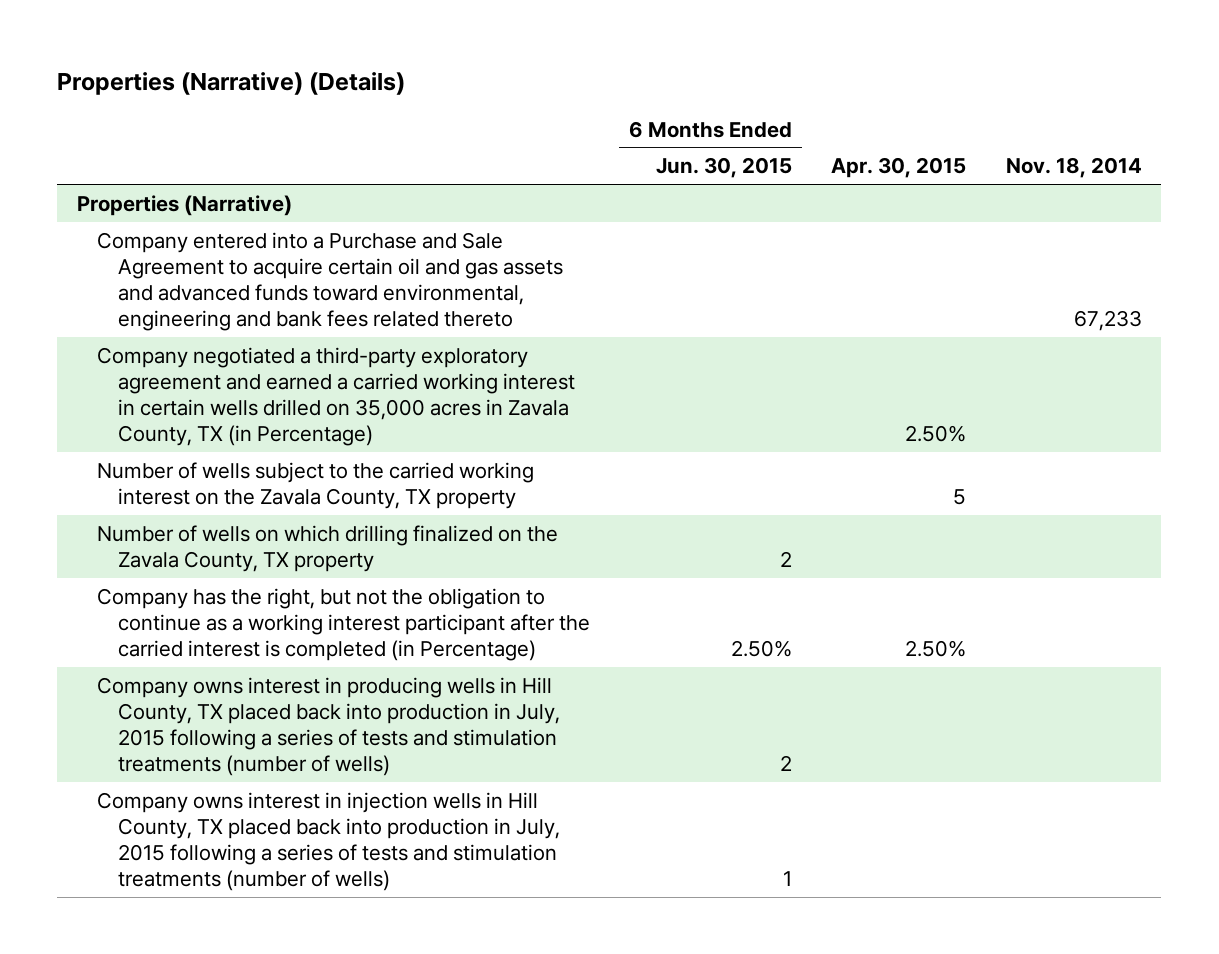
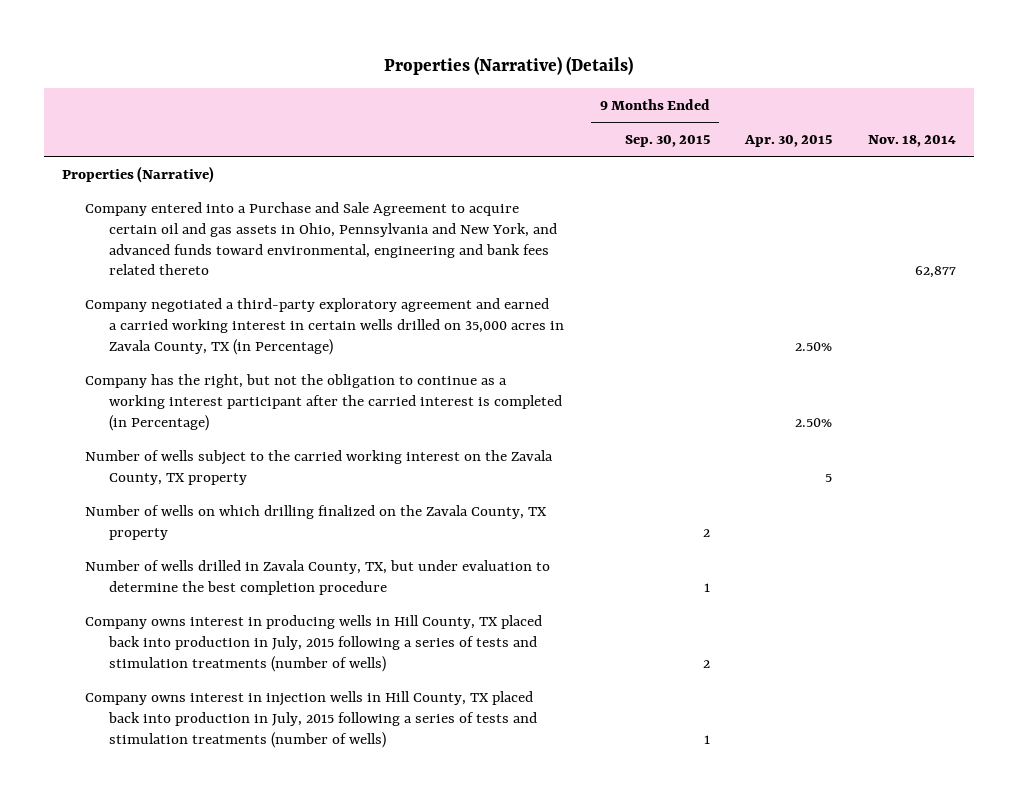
- | 6 Months Ended Jun. 30, 2015 | Apr. 30, 2015 | Nov. 18, 2014
+ | 9 Months Ended Sep. 30, 2015 | Apr. 30, 2015 | Nov. 18, 2014
- Company entered into a Purchase and Sale Agreement to acquire certain oil and gas assets and advanced funds toward environmental, engineering and bank fees related thereto | | | 67,233
+ Company entered into a Purchase and Sale Agreement to acquire certain oil and gas assets in Ohio, Pennsylvania and New York, and advanced funds toward environmental, engineering and bank fees related thereto | | | 62,877
moved up: Company has the right, but not the obligation to continue as a working interest participant after the carried interest is completed (in Percentage) | | 2.50% |
+ Number of wells drilled in Zavala County, TX, but under evaluation to determine the best completion procedure | 1 | |

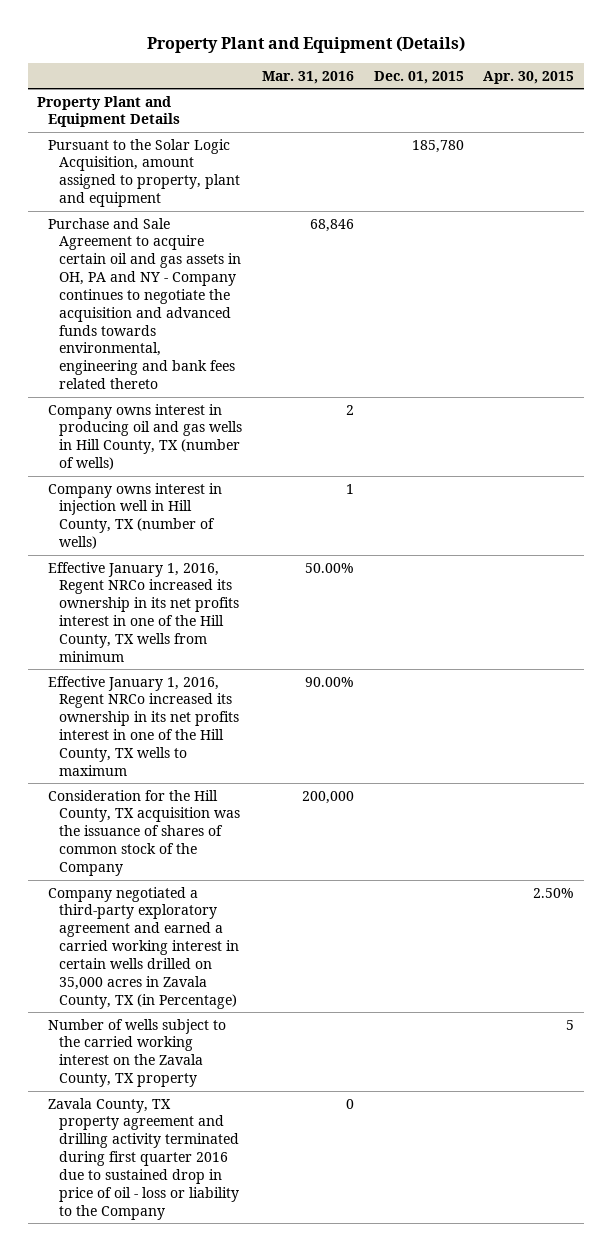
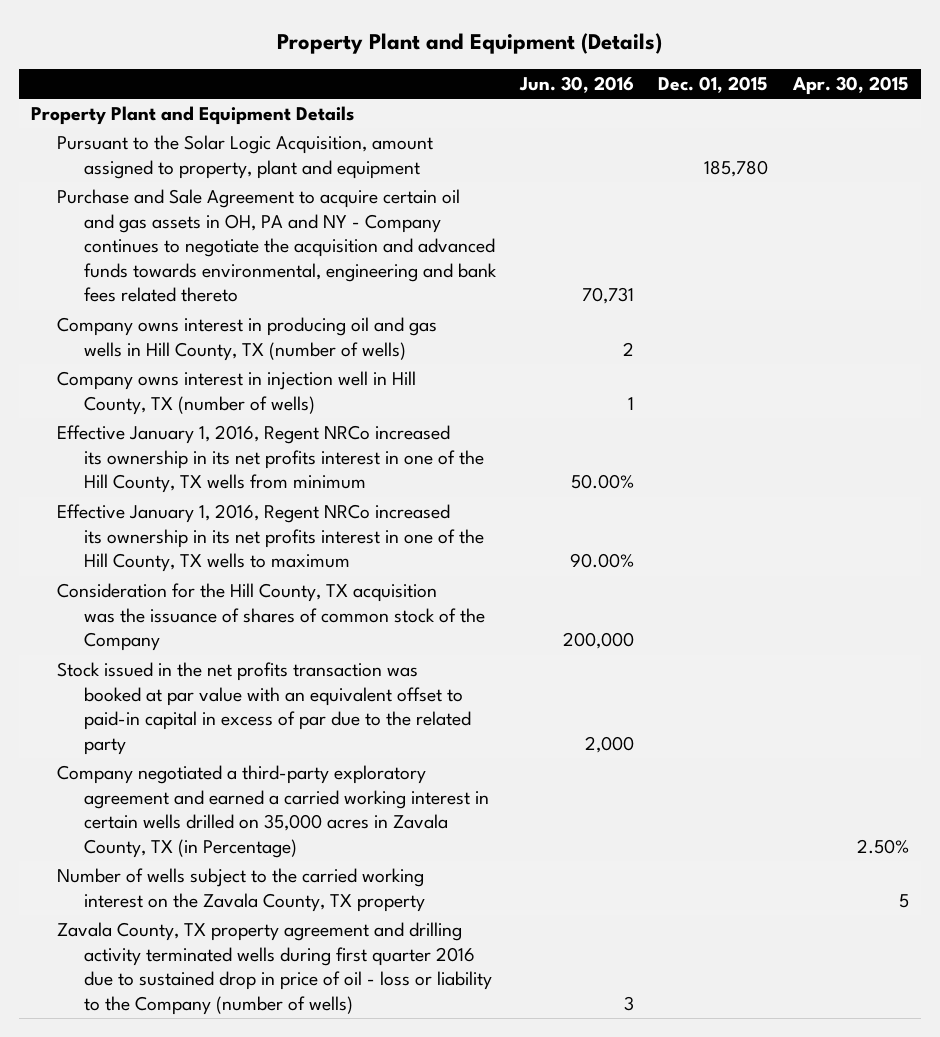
- | Mar. 31, 2016 | Dec. 01, 2015 | Apr. 30, 2015
+ | Jun. 30, 2016 | Dec. 01, 2015 | Apr. 30, 2015
+ Stock issued in the net profits transaction was booked at par value with an equivalent offset to paid-in capital in excess of par due to the related party | 2,000 | |
- Zavala County, TX property agreement and drilling activity terminated during first quarter 2016 due to sustained drop in price of oil - loss or liability to the Company | 0 | |
+ Zavala County, TX property agreement and drilling activity terminated wells during first quarter 2016 due to sustained drop in price of oil - loss or liability to the Company (number of wells) | 3 | |

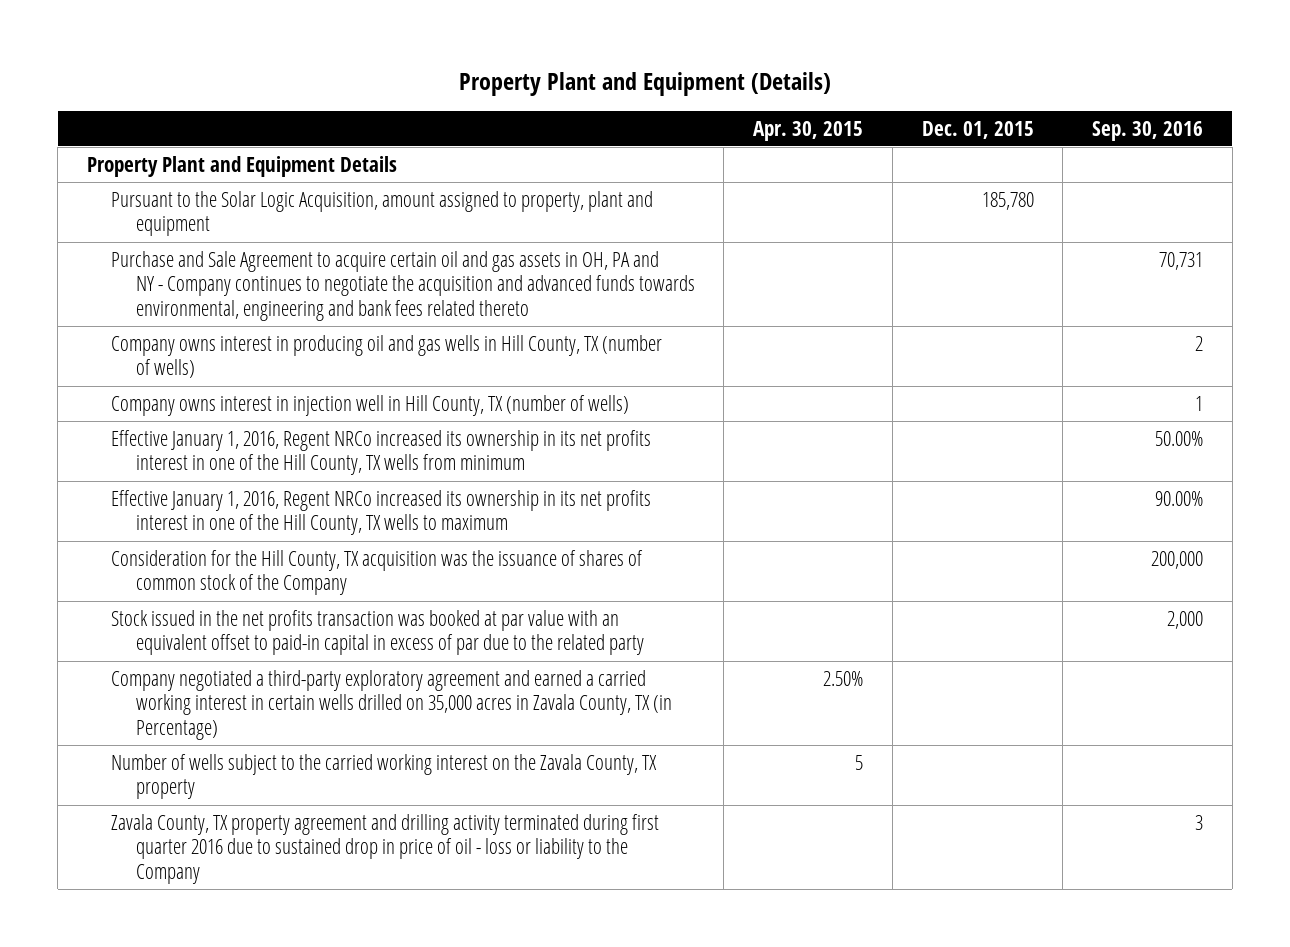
- | Jun. 30, 2016 | Dec. 01, 2015 | Apr. 30, 2015
+ | Apr. 30, 2015 | Dec. 01, 2015 | Sep. 30, 2016
- Zavala County, TX property agreement and drilling activity terminated wells during first quarter 2016 due to sustained drop in price of oil - loss or liability to the Company (number of wells) | 3 | |
+ Zavala County, TX property agreement and drilling activity terminated during first quarter 2016 due to sustained drop in price of oil - loss or liability to the Company | | | 3

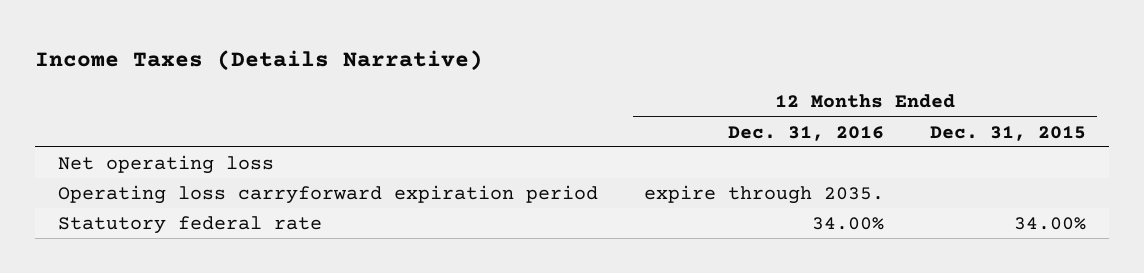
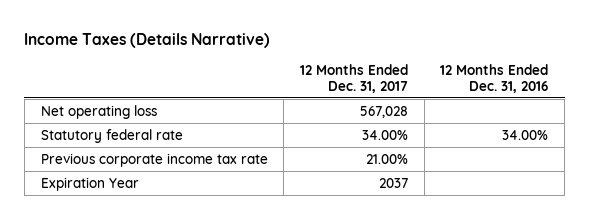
- | 12 Months Ended Dec. 31, 2016 | 12 Months Ended Dec. 31, 2015
+ | 12 Months Ended Dec. 31, 2017 | 12 Months Ended Dec. 31, 2016
- Operating loss carryforward expiration period | expire through 2035. |
+ Previous corporate income tax rate | 21.00% |
+ Expiration Year | 2037 |

